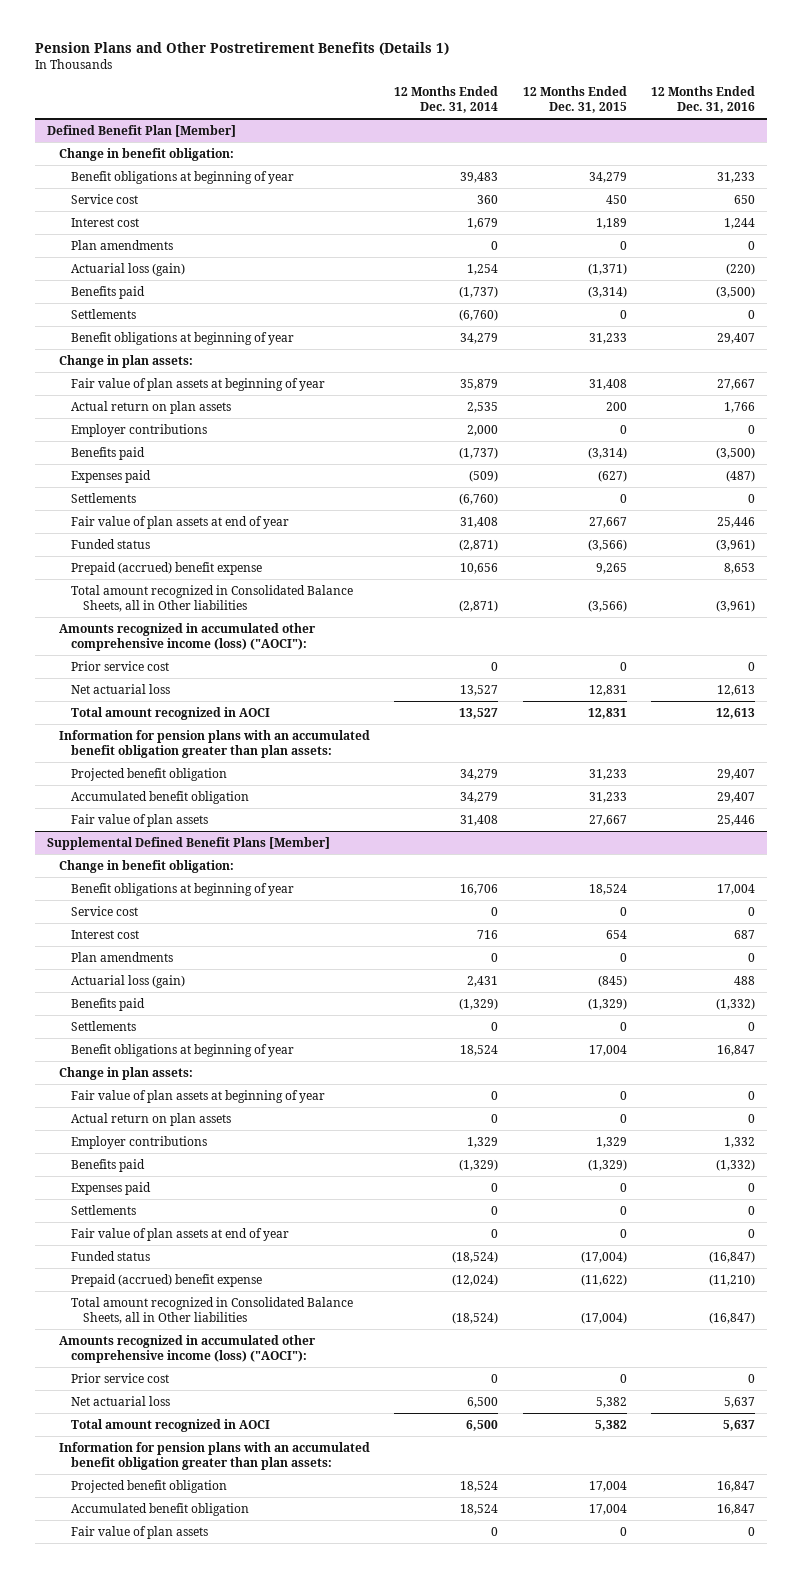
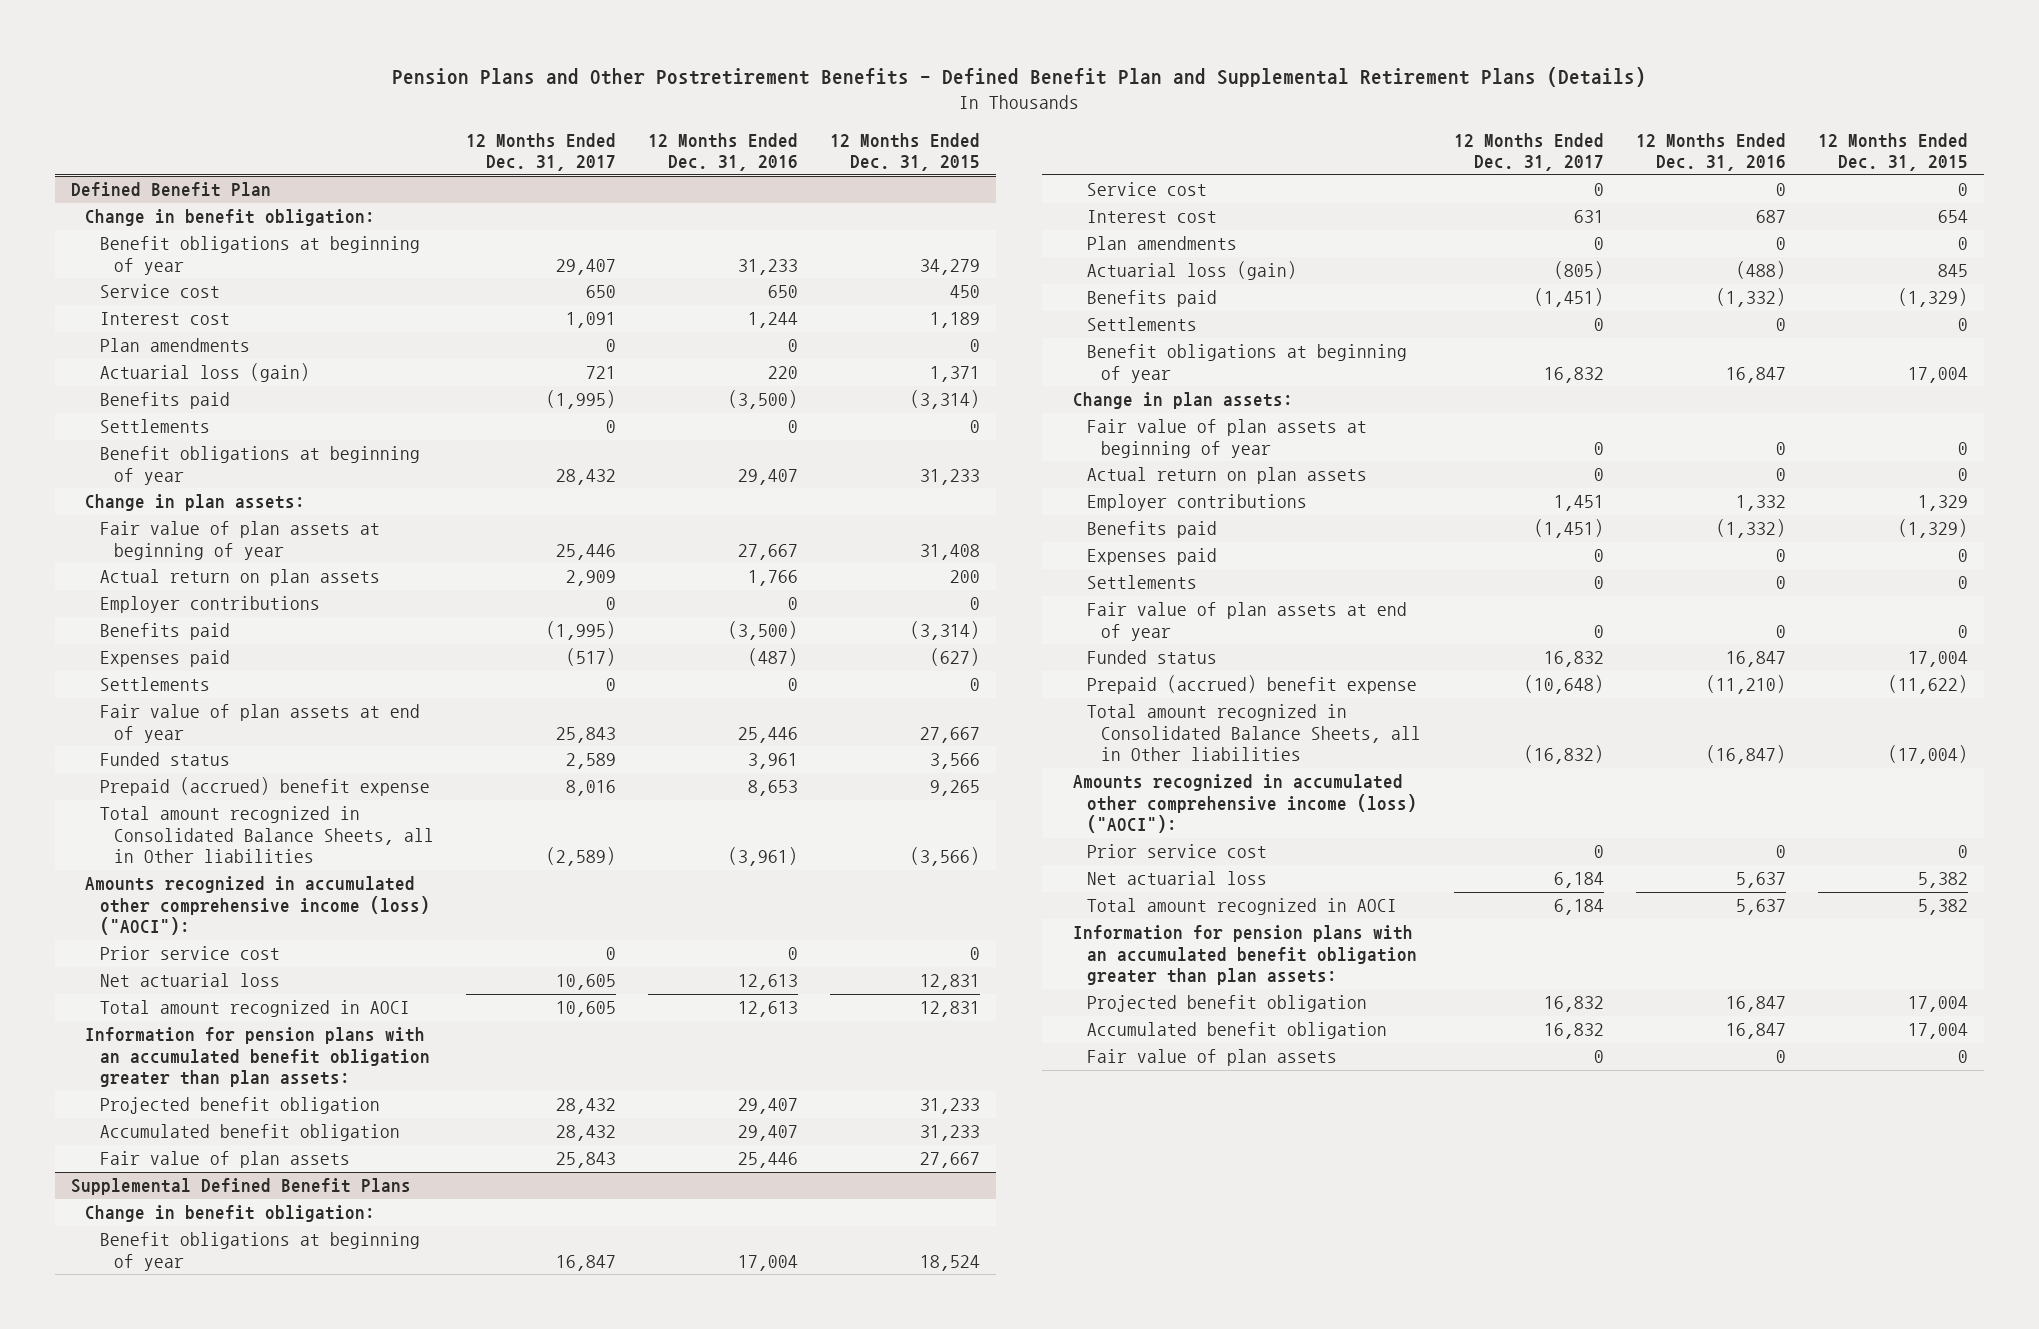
- Pension Plans and Other Postretirement Benefits (Details 1)
+ Pension Plans and Other Postretirement Benefits - Defined Benefit Plan and Supplemental Retirement Plans (Details)
- | 12 Months Ended Dec. 31, 2014 | 12 Months Ended Dec. 31, 2015 | 12 Months Ended Dec. 31, 2016
+ | 12 Months Ended Dec. 31, 2017 | 12 Months Ended Dec. 31, 2016 | 12 Months Ended Dec. 31, 2015
- Defined Benefit Plan [Member]
+ Defined Benefit Plan
- Actuarial loss (gain) | 1,254 | (1,371) | (220)
+ Actuarial loss (gain) | 721 | 220 | 1,371
- Funded status | (2,871) | (3,566) | (3,961)
+ Funded status | 2,589 | 3,961 | 3,566
- Supplemental Defined Benefit Plans [Member]
+ Supplemental Defined Benefit Plans
- Actuarial loss (gain) | 2,431 | (845) | 488
+ Actuarial loss (gain) | (805) | (488) | 845
- Funded status | (18,524) | (17,004) | (16,847)
+ Funded status | 16,832 | 16,847 | 17,004

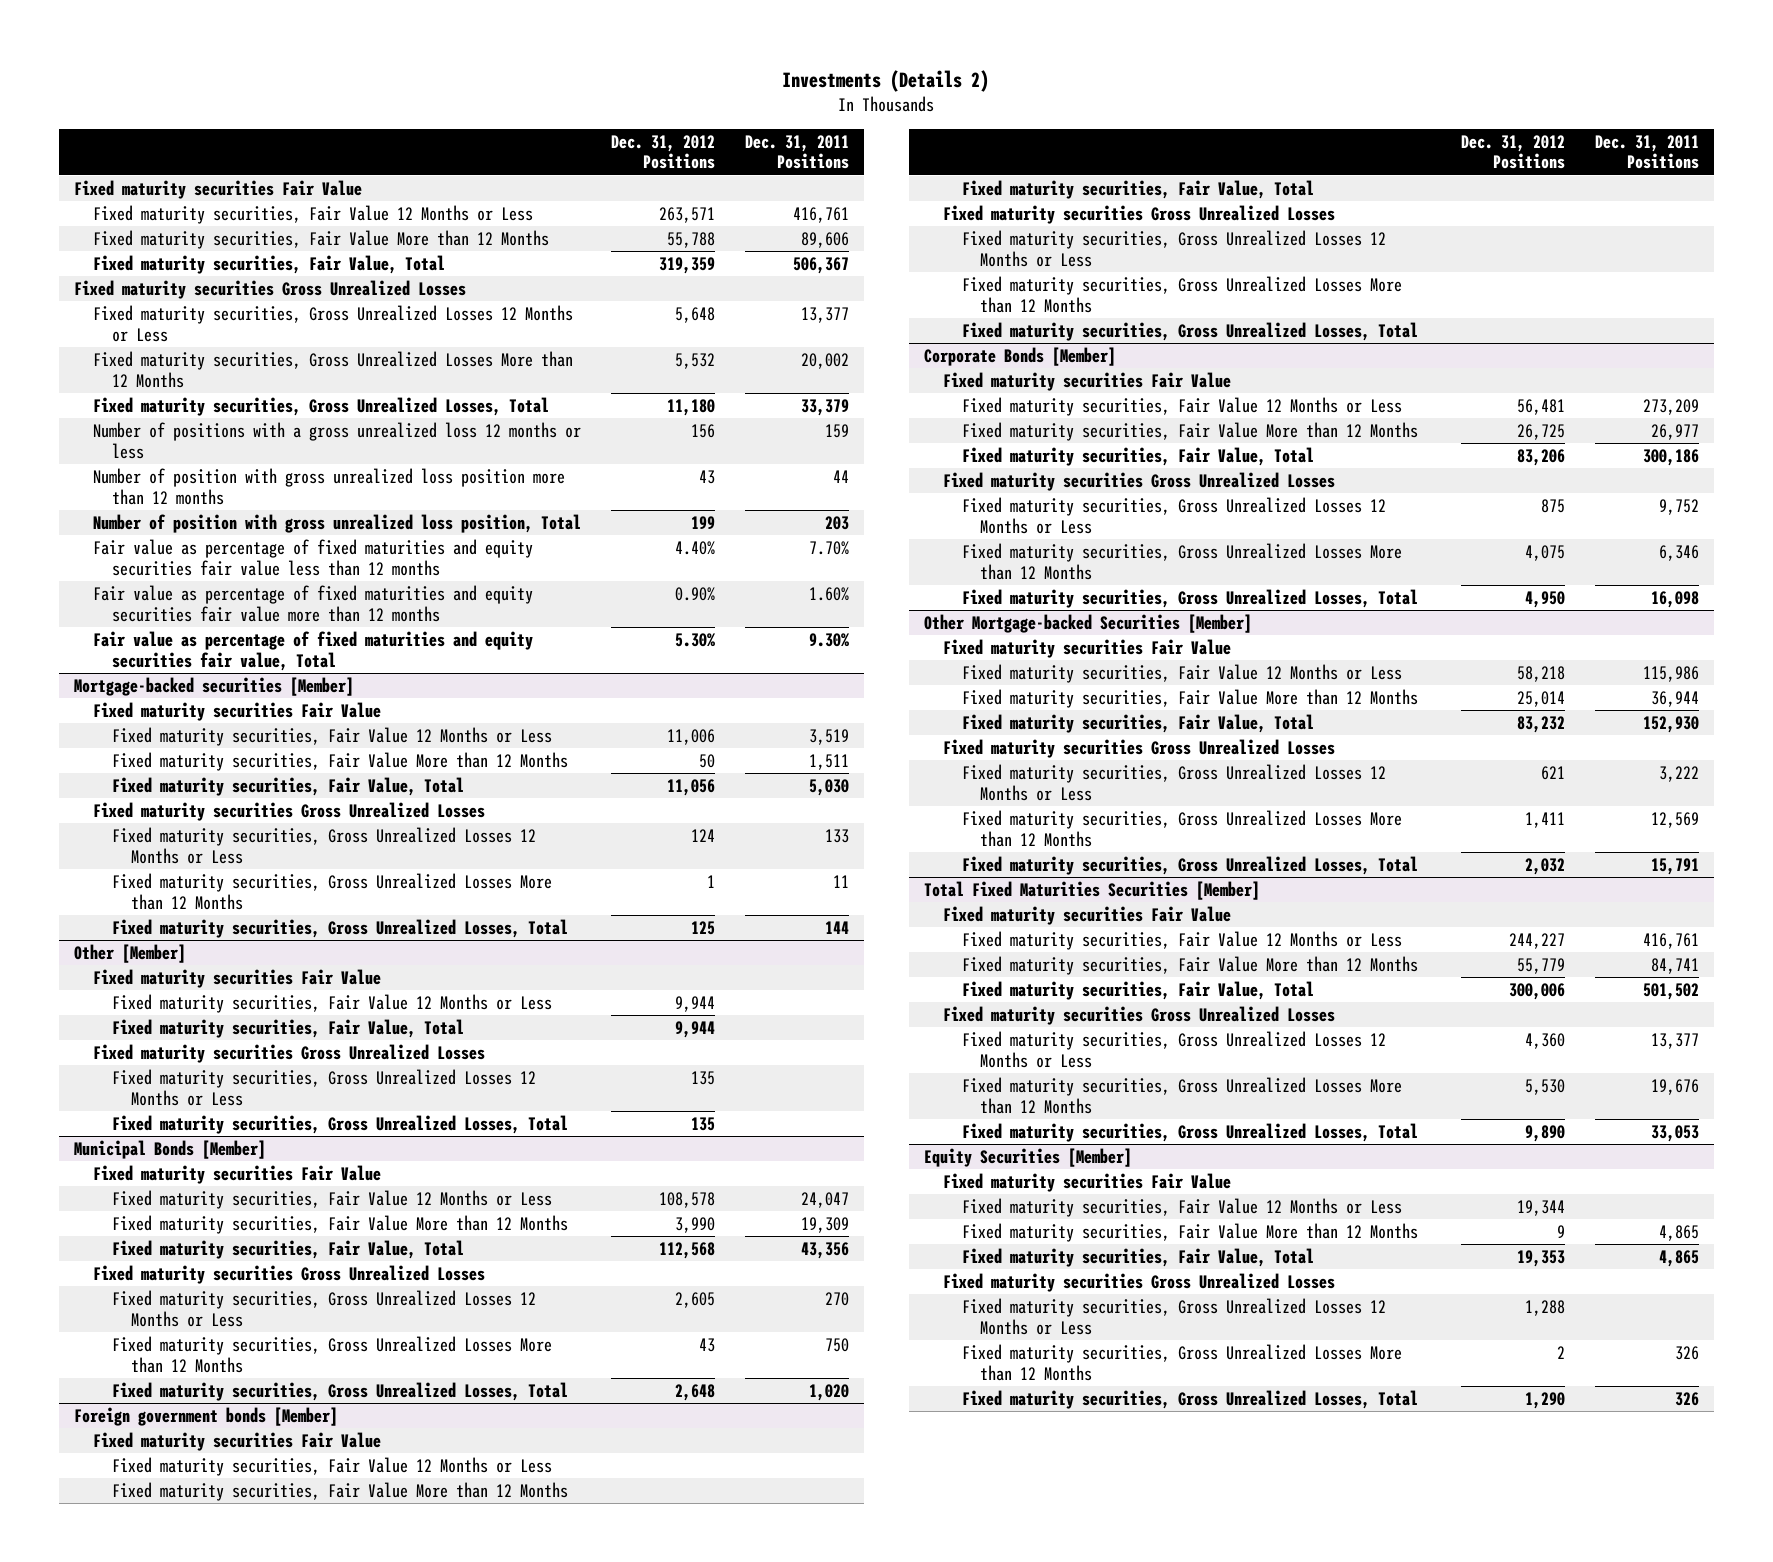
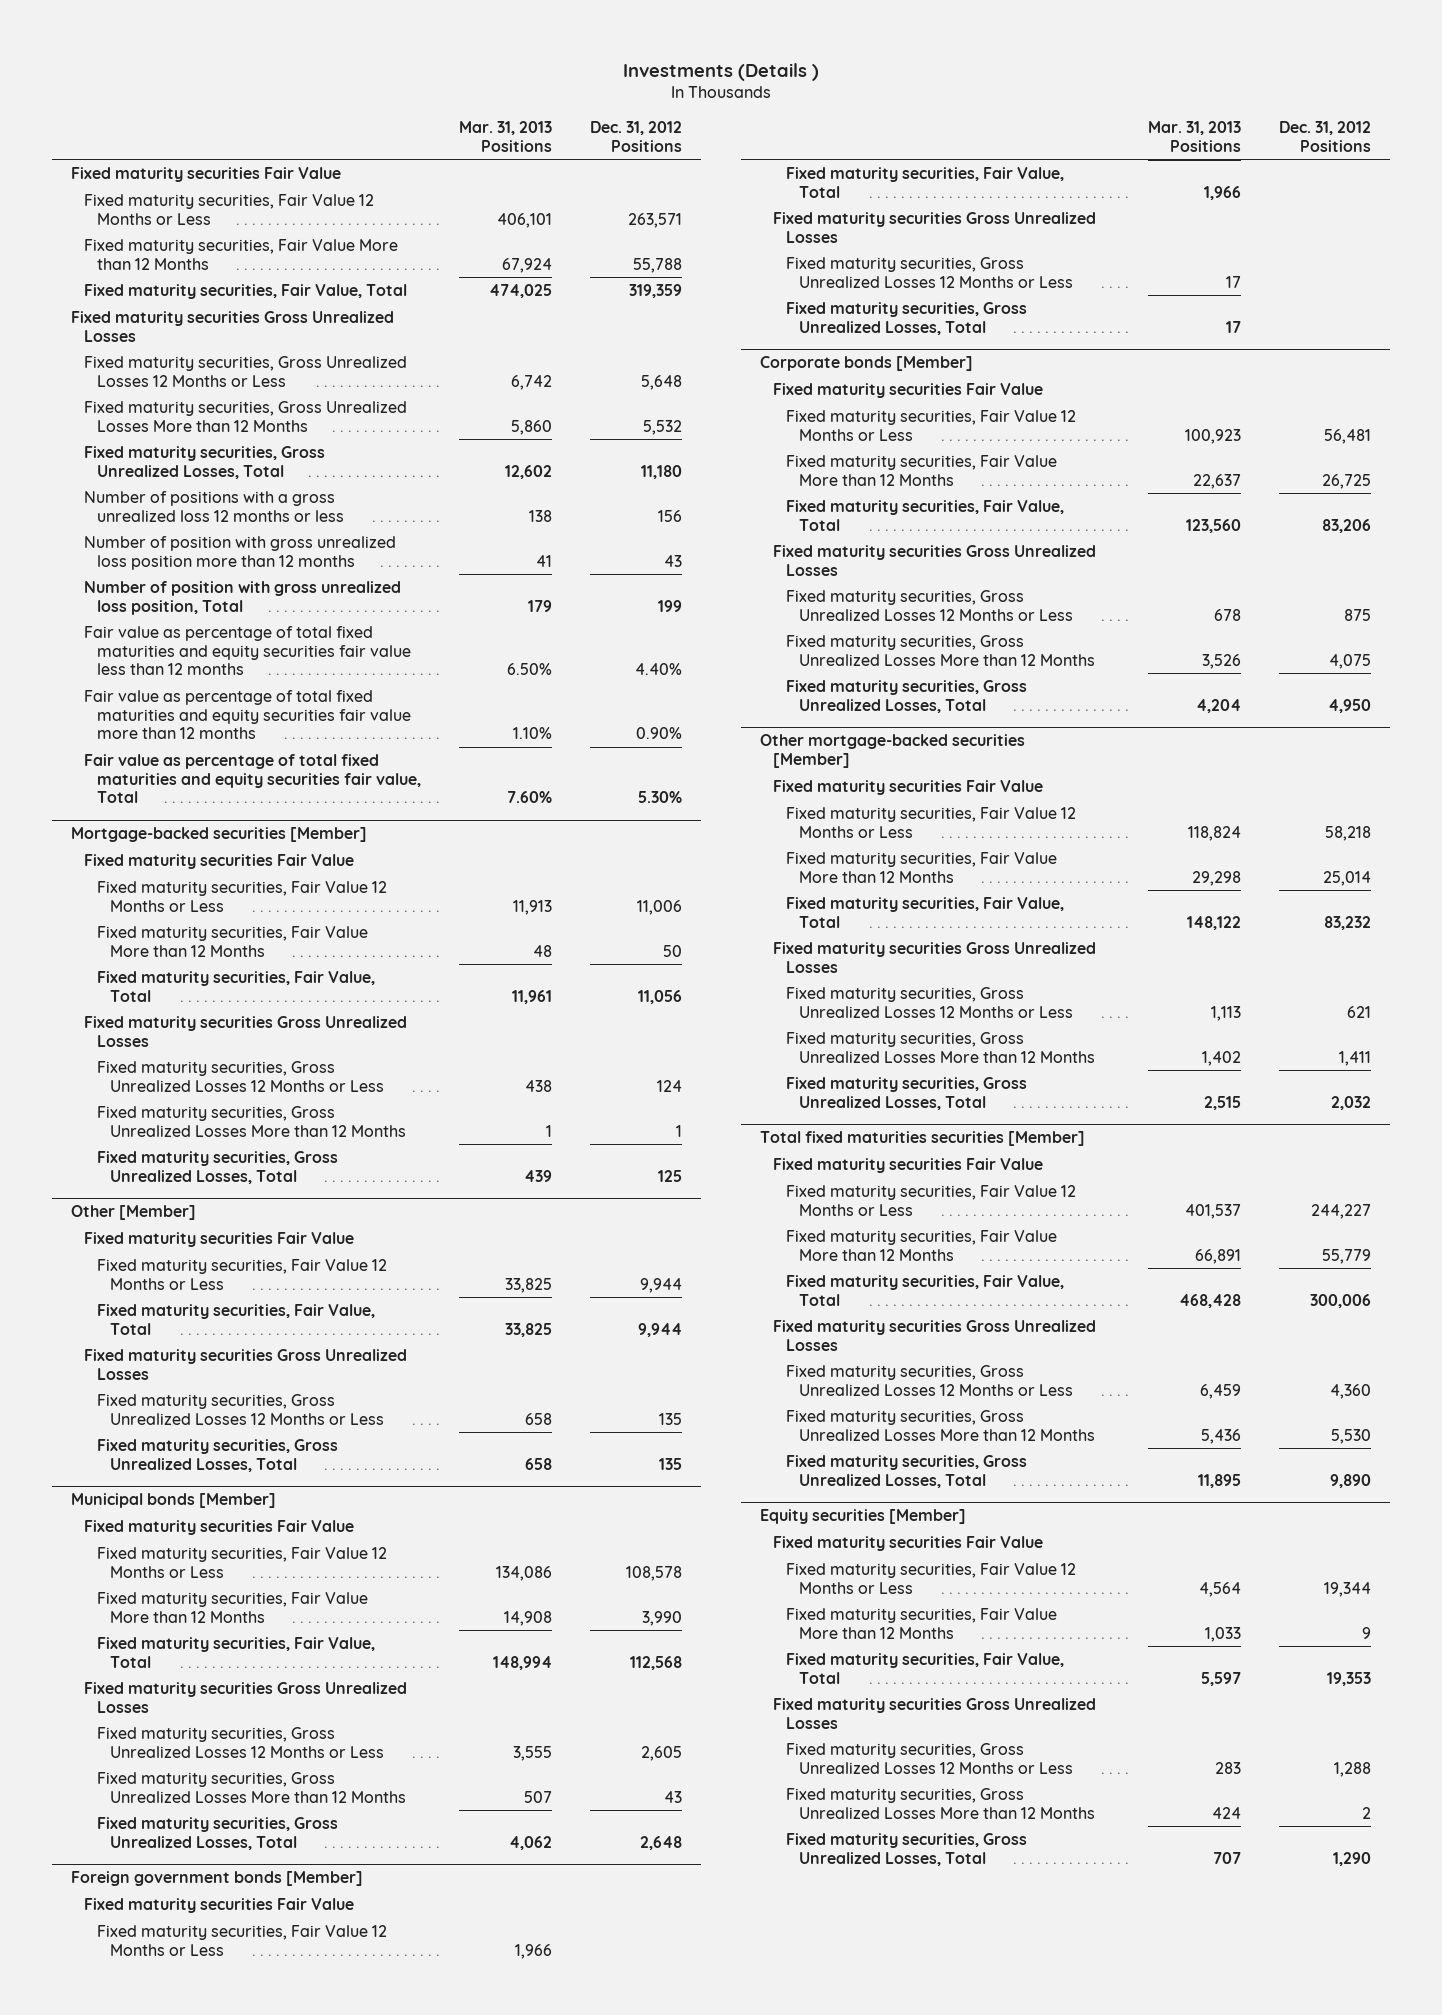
- Investments (Details 2)
+ Investments (Details )
- | Dec. 31, 2012 Positions | Dec. 31, 2011 Positions
+ | Mar. 31, 2013 Positions | Dec. 31, 2012 Positions
- Fair value as percentage of fixed maturities and equity securities fair value less than 12 months | 4.40% | 7.70%
- Fair value as percentage of fixed maturities and equity securities fair value more than 12 months | 0.90% | 1.60%
- Fair value as percentage of fixed maturities and equity securities fair value, Total | 5.30% | 9.30%
+ Fair value as percentage of total fixed maturities and equity securities fair value less than 12 months | 6.50% | 4.40%
+ Fair value as percentage of total fixed maturities and equity securities fair value more than 12 months | 1.10% | 0.90%
+ Fair value as percentage of total fixed maturities and equity securities fair value, Total | 7.60% | 5.30%
- Municipal Bonds [Member]
+ Municipal bonds [Member]
@ Foreign government bonds [Member]
- Fixed maturity securities, Fair Value More than 12 Months
- Fixed maturity securities, Gross Unrealized Losses More than 12 Months
- Corporate Bonds [Member]
+ Corporate bonds [Member]
- Other Mortgage-backed Securities [Member]
+ Other mortgage-backed securities [Member]
- Total Fixed Maturities Securities [Member]
+ Total fixed maturities securities [Member]
- Equity Securities [Member]
+ Equity securities [Member]

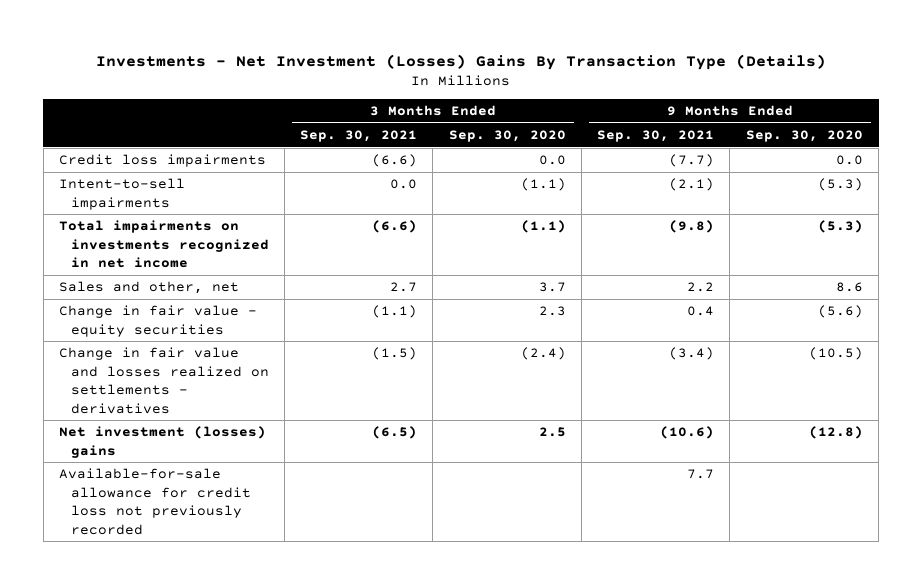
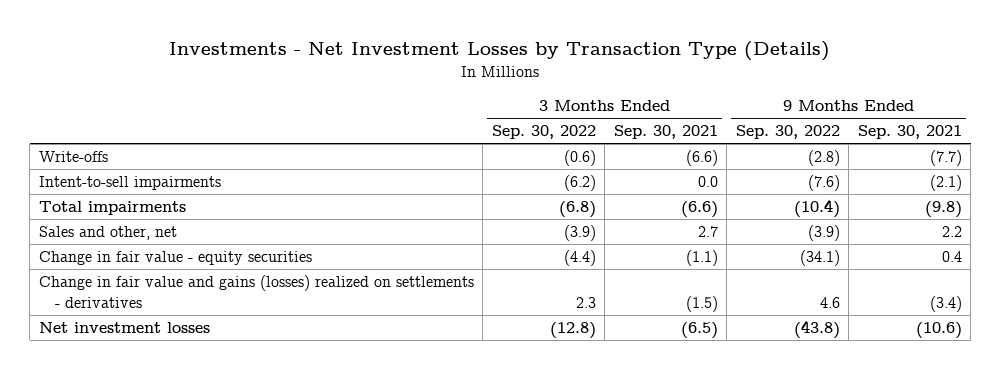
- Investments - Net Investment (Losses) Gains By Transaction Type (Details)
+ Investments - Net Investment Losses by Transaction Type (Details)
- | 3 Months Ended Sep. 30, 2021 | 3 Months Ended Sep. 30, 2020 | 9 Months Ended Sep. 30, 2021 | 9 Months Ended Sep. 30, 2020
+ | 3 Months Ended Sep. 30, 2022 | 3 Months Ended Sep. 30, 2021 | 9 Months Ended Sep. 30, 2022 | 9 Months Ended Sep. 30, 2021
- Credit loss impairments | (6.6) | 0.0 | (7.7) | 0.0
+ Write-offs | (0.6) | (6.6) | (2.8) | (7.7)
- Total impairments on investments recognized in net income | (6.6) | (1.1) | (9.8) | (5.3)
+ Total impairments | (6.8) | (6.6) | (10.4) | (9.8)
- Change in fair value and losses realized on settlements - derivatives | (1.5) | (2.4) | (3.4) | (10.5)
- Net investment (losses) gains | (6.5) | 2.5 | (10.6) | (12.8)
- Available-for-sale allowance for credit loss not previously recorded | | | 7.7 |
+ Change in fair value and gains (losses) realized on settlements - derivatives | 2.3 | (1.5) | 4.6 | (3.4)
+ Net investment losses | (12.8) | (6.5) | (43.8) | (10.6)

